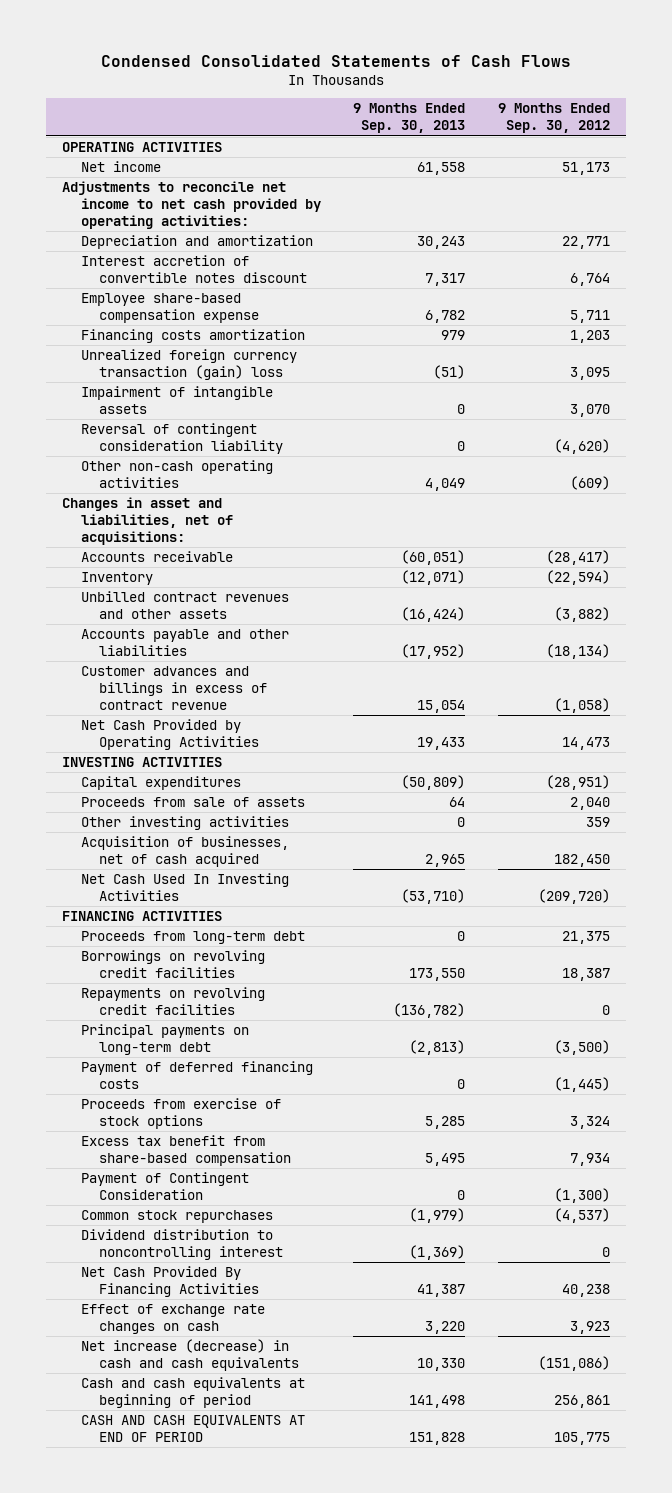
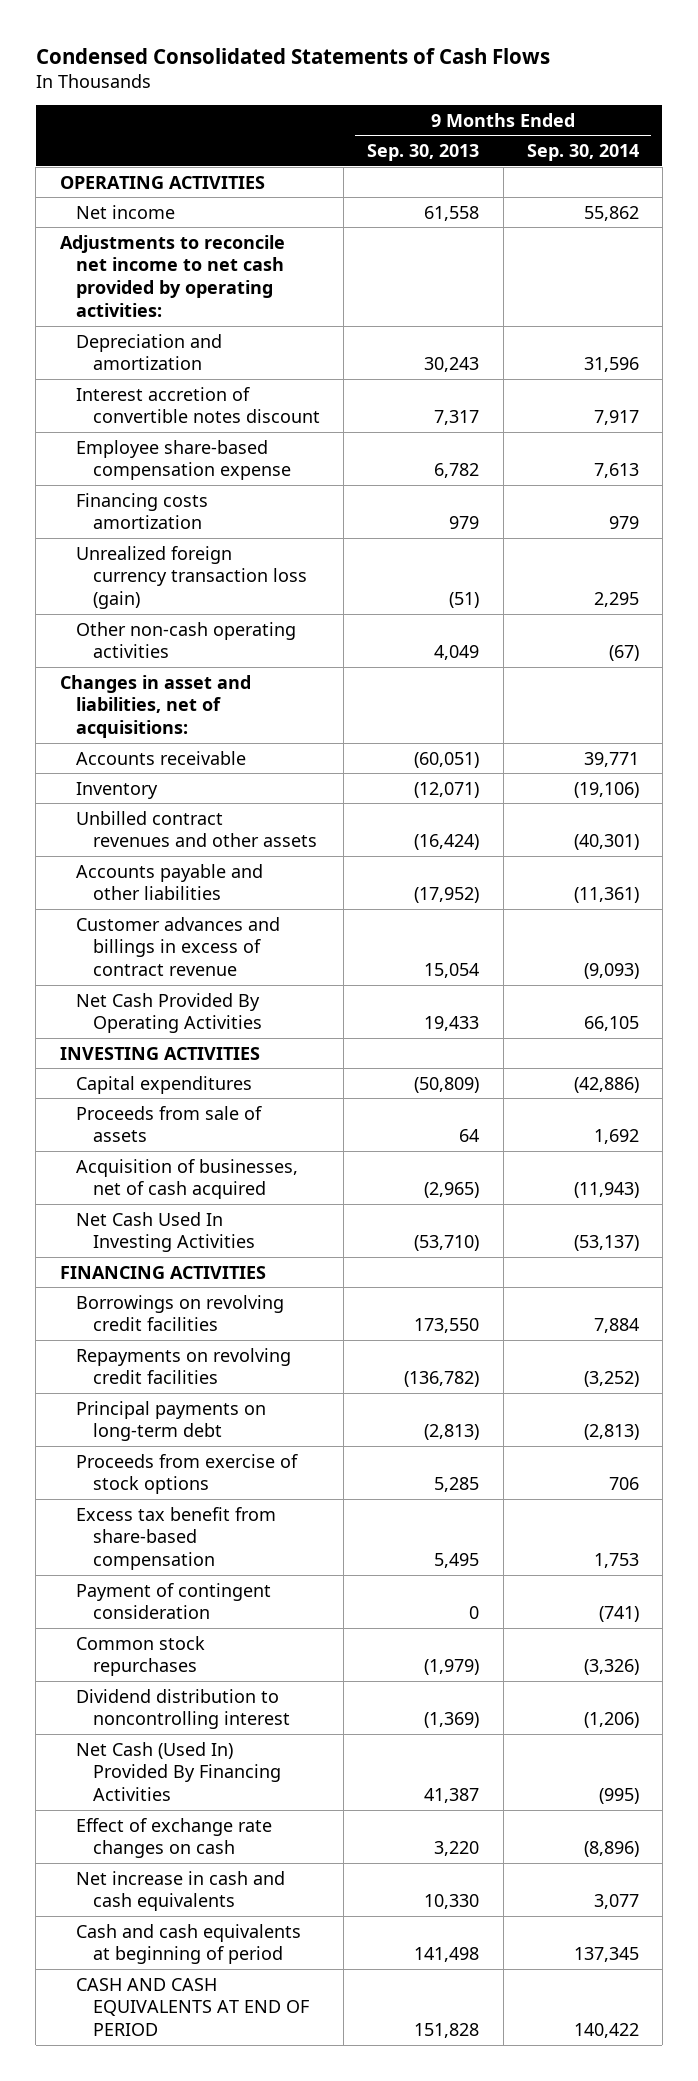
- | 9 Months Ended Sep. 30, 2013 | 9 Months Ended Sep. 30, 2012
+ | 9 Months Ended Sep. 30, 2013 | 9 Months Ended Sep. 30, 2014
- Unrealized foreign currency transaction (gain) loss | (51) | 3,095
- Impairment of intangible assets | 0 | 3,070
- Reversal of contingent consideration liability | 0 | (4,620)
+ Unrealized foreign currency transaction loss (gain) | (51) | 2,295
- Net Cash Provided by Operating Activities | 19,433 | 14,473
+ Net Cash Provided By Operating Activities | 19,433 | 66,105
- Other investing activities | 0 | 359
- Acquisition of businesses, net of cash acquired | 2,965 | 182,450
+ Acquisition of businesses, net of cash acquired | (2,965) | (11,943)
- Proceeds from long-term debt | 0 | 21,375
- Payment of deferred financing costs | 0 | (1,445)
- Payment of Contingent Consideration | 0 | (1,300)
+ Payment of contingent consideration | 0 | (741)
- Net Cash Provided By Financing Activities | 41,387 | 40,238
+ Net Cash (Used In) Provided By Financing Activities | 41,387 | (995)
- Net increase (decrease) in cash and cash equivalents | 10,330 | (151,086)
+ Net increase in cash and cash equivalents | 10,330 | 3,077

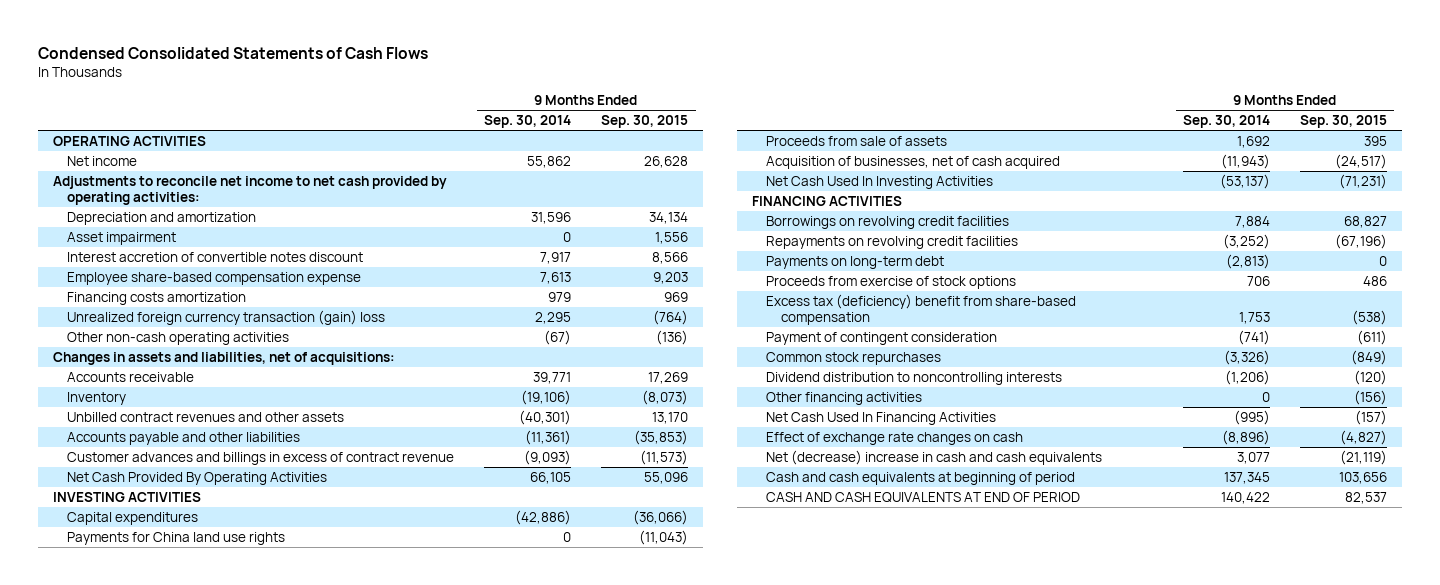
- | 9 Months Ended Sep. 30, 2013 | 9 Months Ended Sep. 30, 2014
+ | 9 Months Ended Sep. 30, 2014 | 9 Months Ended Sep. 30, 2015
+ Asset impairment | 0 | 1,556
- Unrealized foreign currency transaction loss (gain) | (51) | 2,295
+ Unrealized foreign currency transaction (gain) loss | 2,295 | (764)
- Changes in asset and liabilities, net of acquisitions:
+ Changes in assets and liabilities, net of acquisitions:
+ Payments for China land use rights | 0 | (11,043)
- Principal payments on long-term debt | (2,813) | (2,813)
+ Payments on long-term debt | (2,813) | 0
- Excess tax benefit from share-based compensation | 5,495 | 1,753
+ Excess tax (deficiency) benefit from share-based compensation | 1,753 | (538)
- Dividend distribution to noncontrolling interest | (1,369) | (1,206)
- Net Cash (Used In) Provided By Financing Activities | 41,387 | (995)
+ Dividend distribution to noncontrolling interests | (1,206) | (120)
+ Other financing activities | 0 | (156)
+ Net Cash Used In Financing Activities | (995) | (157)
- Net increase in cash and cash equivalents | 10,330 | 3,077
+ Net (decrease) increase in cash and cash equivalents | 3,077 | (21,119)

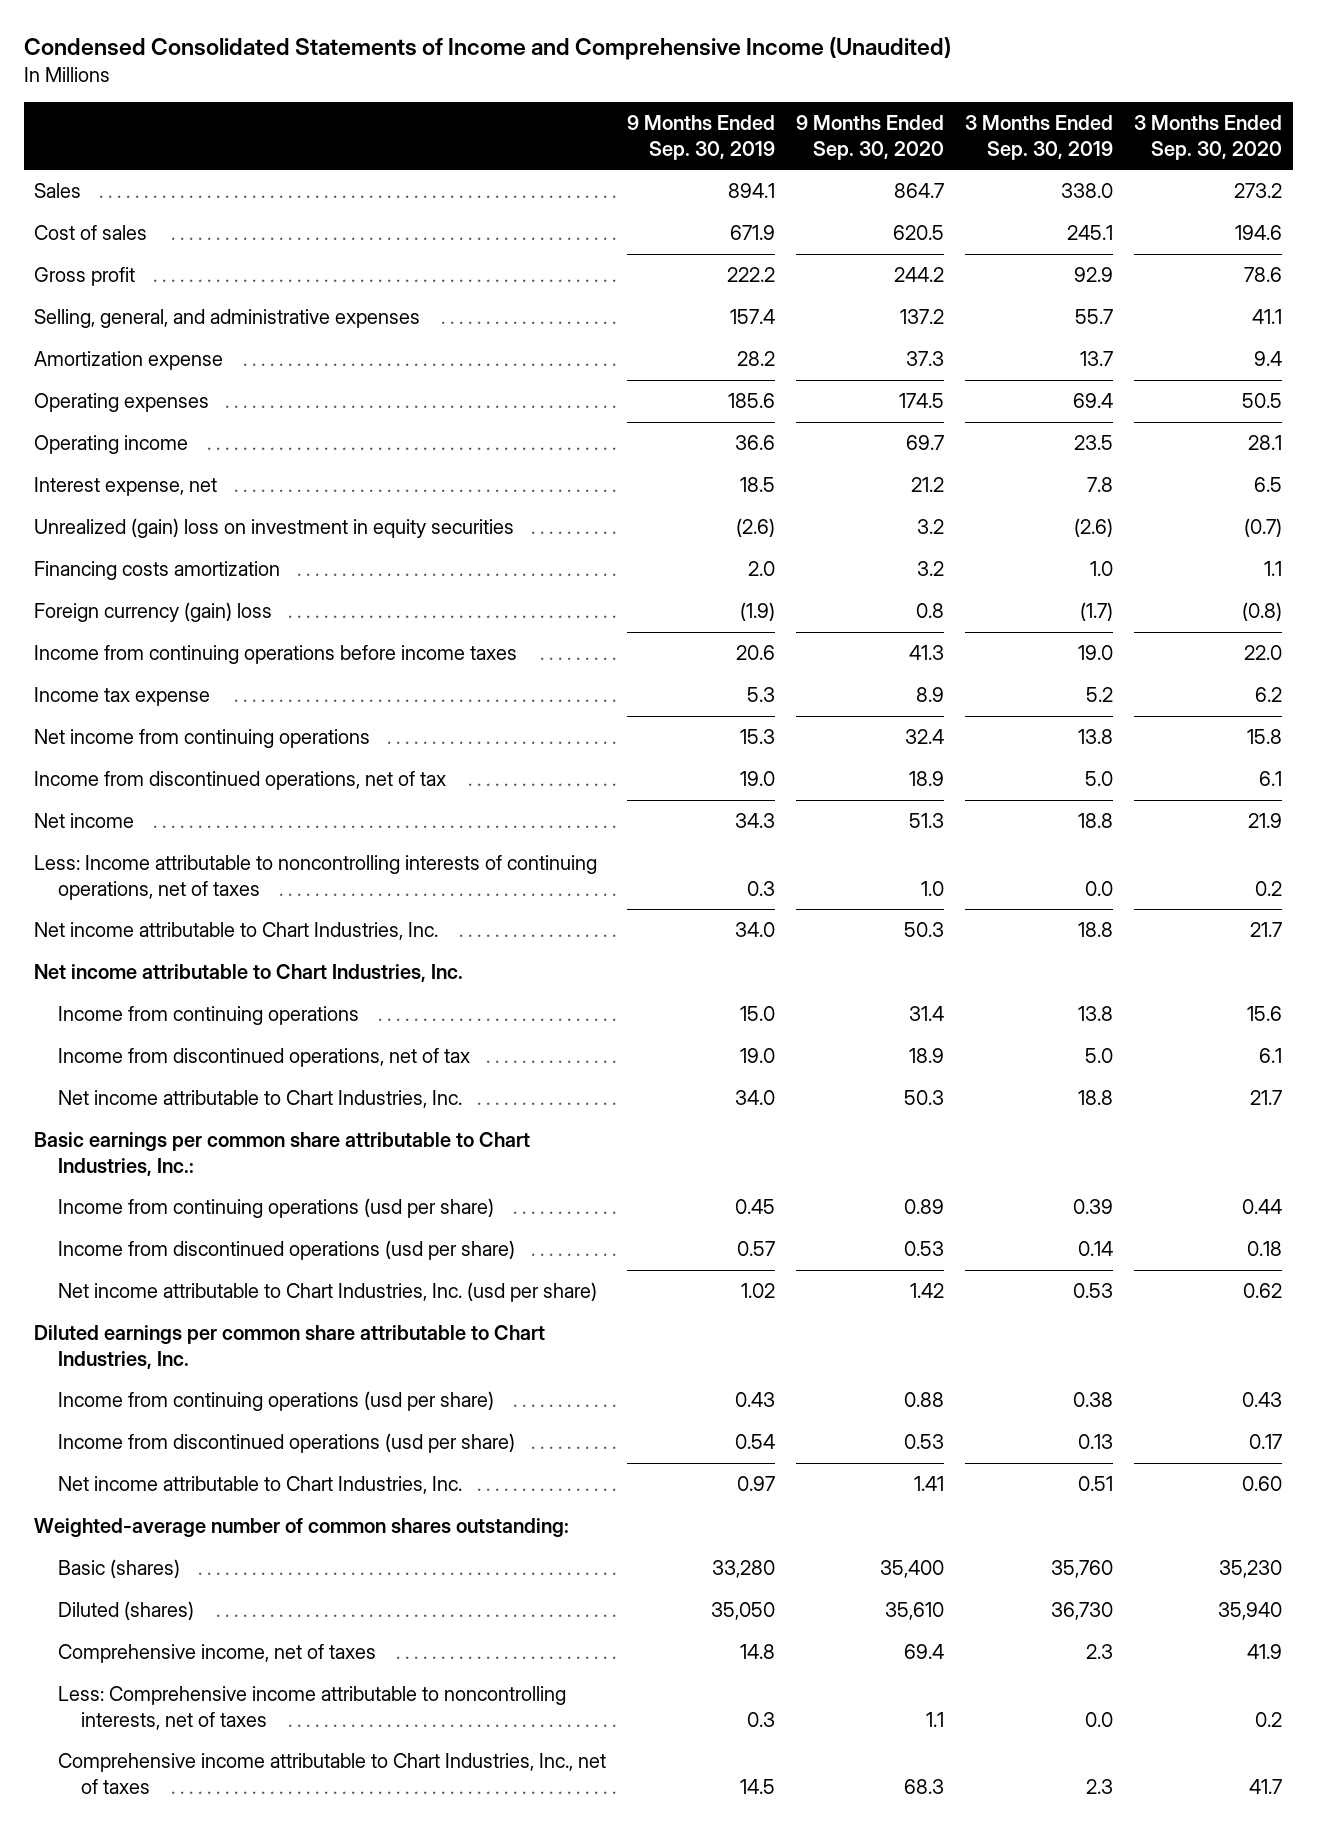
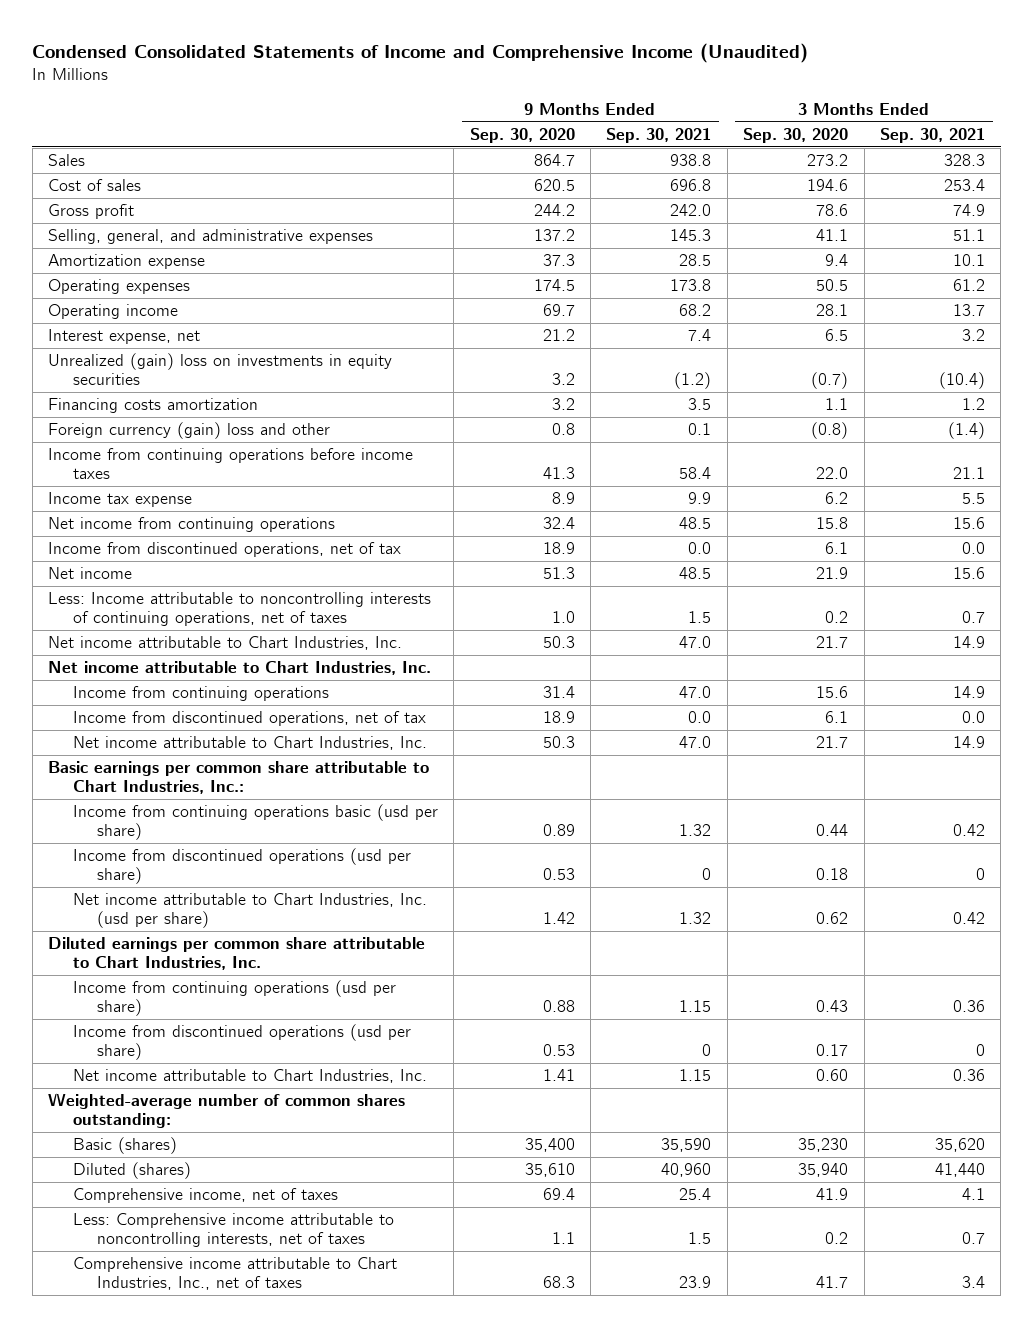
- | 9 Months Ended Sep. 30, 2019 | 9 Months Ended Sep. 30, 2020 | 3 Months Ended Sep. 30, 2019 | 3 Months Ended Sep. 30, 2020
+ | 9 Months Ended Sep. 30, 2020 | 9 Months Ended Sep. 30, 2021 | 3 Months Ended Sep. 30, 2020 | 3 Months Ended Sep. 30, 2021
- Unrealized (gain) loss on investment in equity securities | (2.6) | 3.2 | (2.6) | (0.7)
+ Unrealized (gain) loss on investments in equity securities | 3.2 | (1.2) | (0.7) | (10.4)
- Foreign currency (gain) loss | (1.9) | 0.8 | (1.7) | (0.8)
+ Foreign currency (gain) loss and other | 0.8 | 0.1 | (0.8) | (1.4)
- Income from continuing operations (usd per share) | 0.45 | 0.89 | 0.39 | 0.44
+ Income from continuing operations basic (usd per share) | 0.89 | 1.32 | 0.44 | 0.42

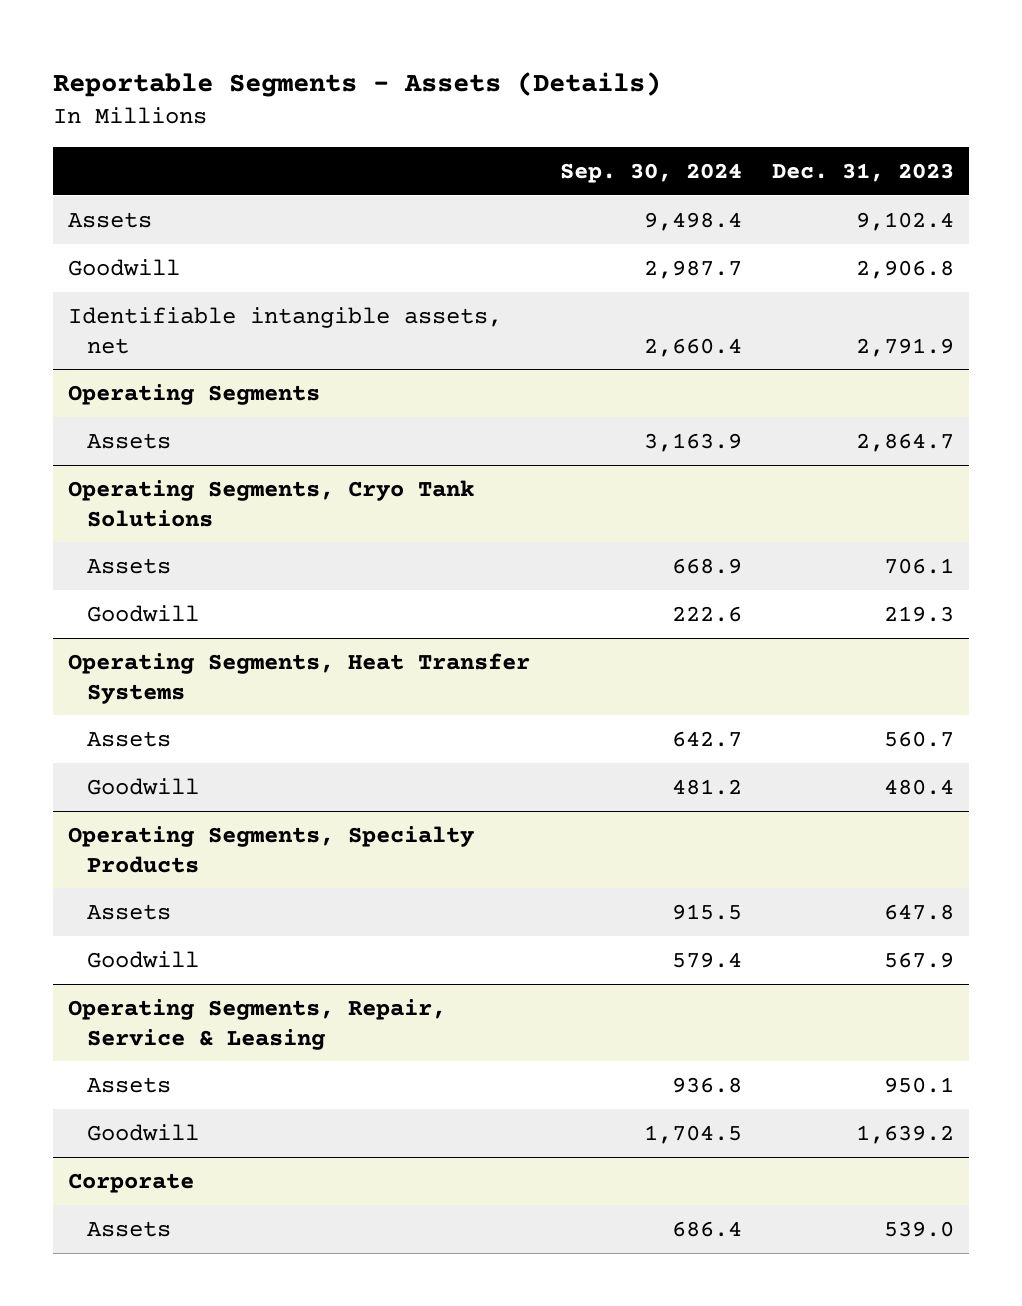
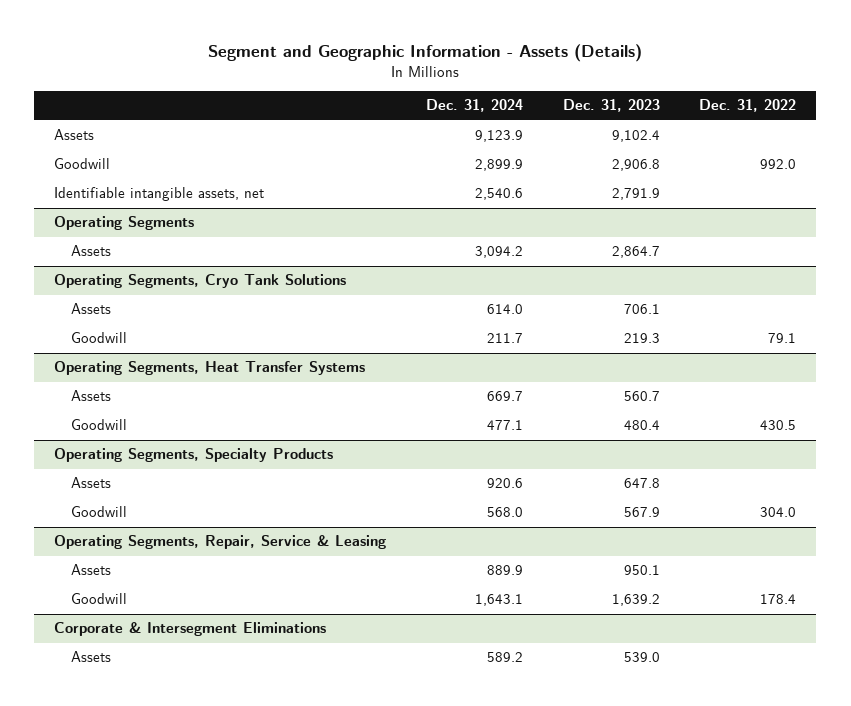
- Reportable Segments - Assets (Details)
+ Segment and Geographic Information - Assets (Details)
- | Sep. 30, 2024 | Dec. 31, 2023
+ | Dec. 31, 2024 | Dec. 31, 2023 | Dec. 31, 2022
- Corporate
+ Corporate & Intersegment Eliminations

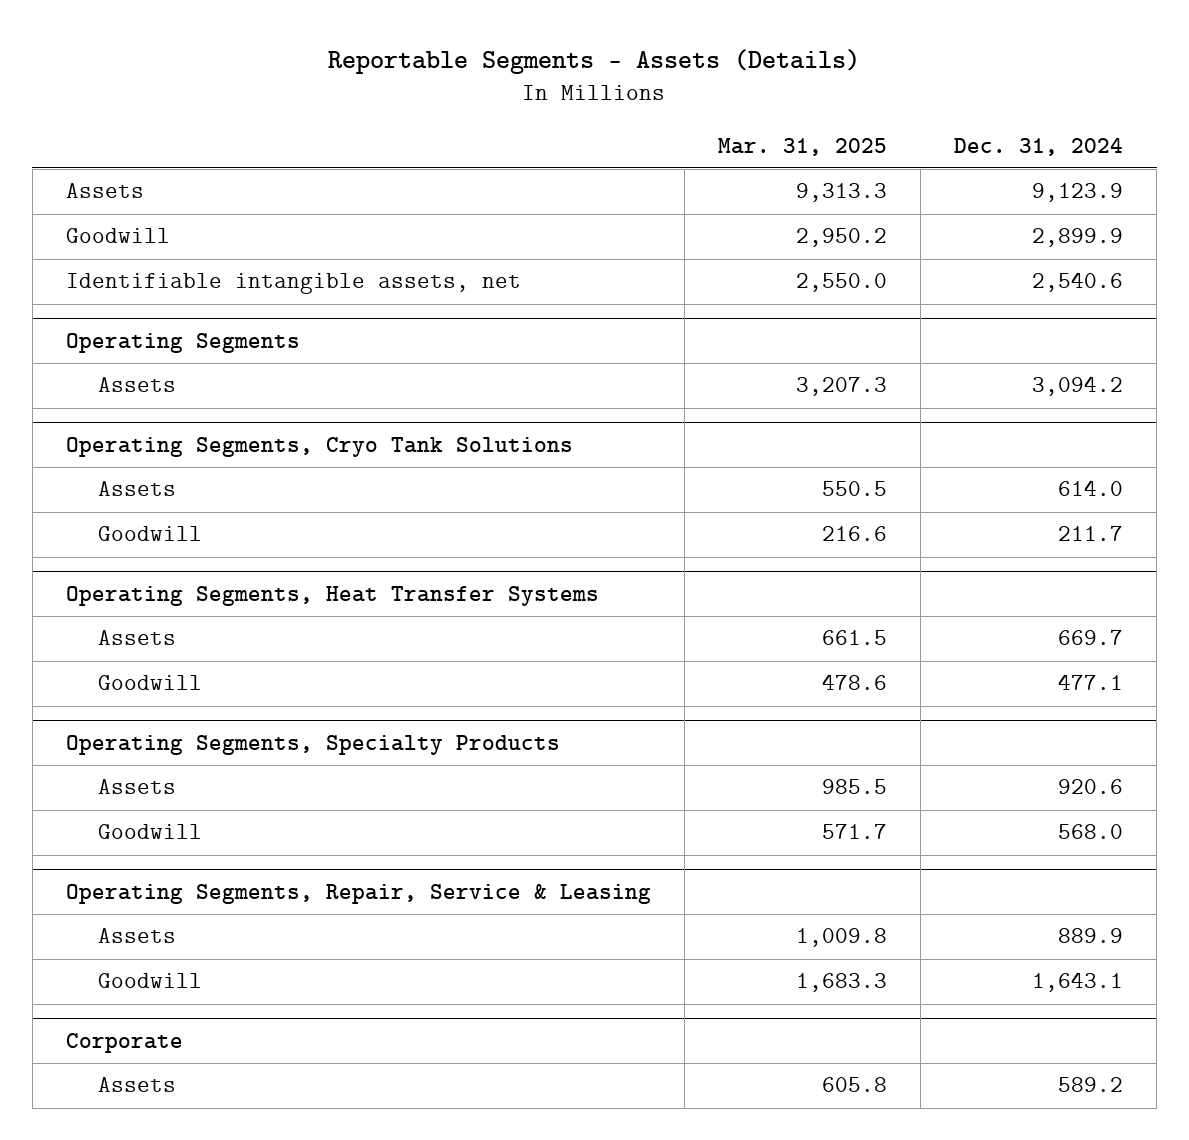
- Segment and Geographic Information - Assets (Details)
+ Reportable Segments - Assets (Details)
- | Dec. 31, 2024 | Dec. 31, 2023 | Dec. 31, 2022
+ | Mar. 31, 2025 | Dec. 31, 2024
- Corporate & Intersegment Eliminations
+ Corporate

